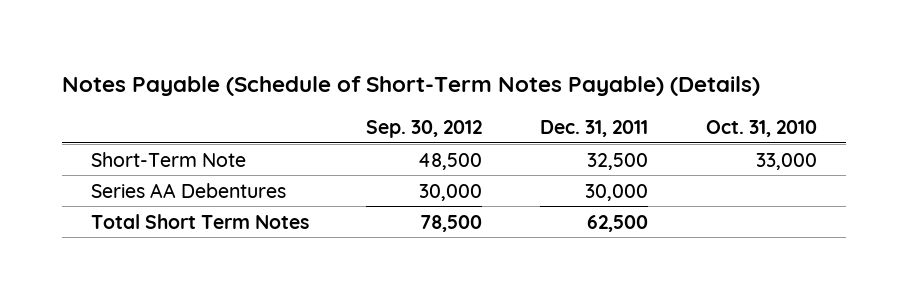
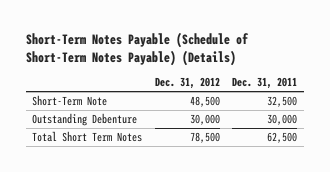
- Notes Payable (Schedule of Short-Term Notes Payable) (Details)
+ Short-Term Notes Payable (Schedule of Short-Term Notes Payable) (Details)
- | Sep. 30, 2012 | Dec. 31, 2011 | Oct. 31, 2010
+ | Dec. 31, 2012 | Dec. 31, 2011
- Series AA Debentures | 30,000 | 30,000 |
+ Outstanding Debenture | 30,000 | 30,000

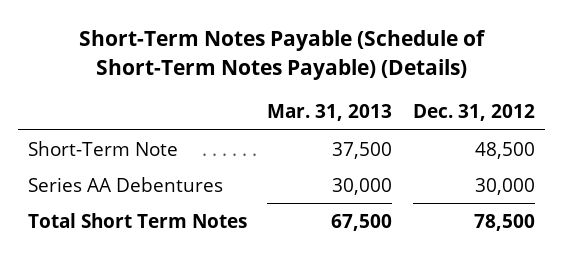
- | Dec. 31, 2012 | Dec. 31, 2011
+ | Mar. 31, 2013 | Dec. 31, 2012
- Outstanding Debenture | 30,000 | 30,000
+ Series AA Debentures | 30,000 | 30,000

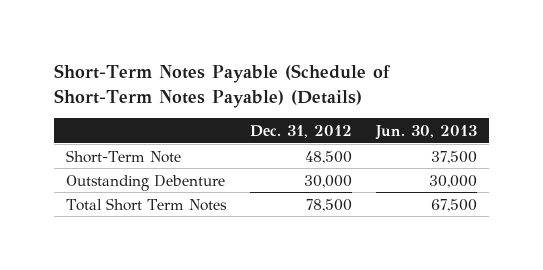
- | Mar. 31, 2013 | Dec. 31, 2012
+ | Dec. 31, 2012 | Jun. 30, 2013
- Series AA Debentures | 30,000 | 30,000
+ Outstanding Debenture | 30,000 | 30,000

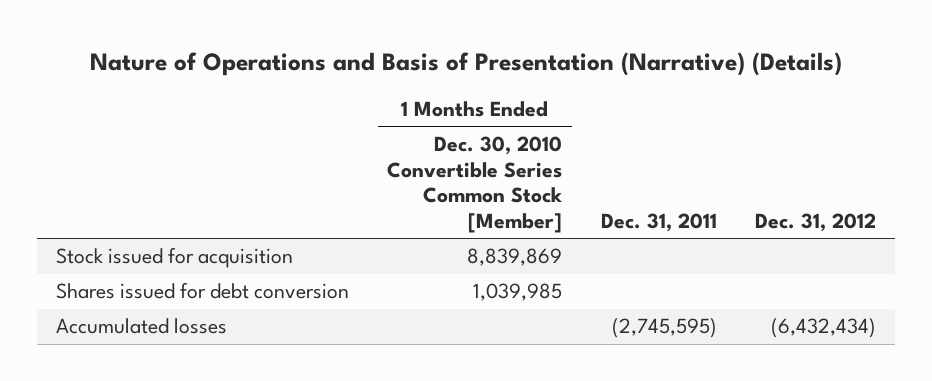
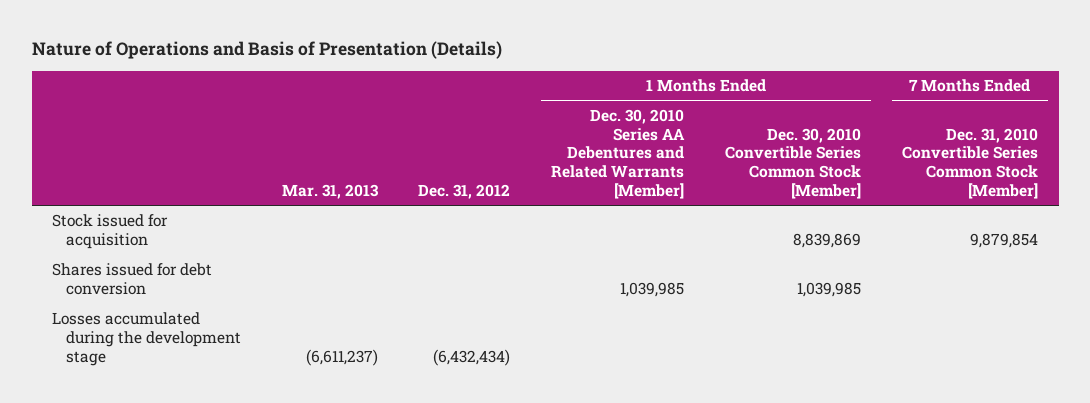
- Nature of Operations and Basis of Presentation (Narrative) (Details)
+ Nature of Operations and Basis of Presentation (Details)
- | 1 Months Ended Dec. 30, 2010 Convertible Series Common Stock [Member] | Dec. 31, 2011 | Dec. 31, 2012
+ | Mar. 31, 2013 | Dec. 31, 2012 | 1 Months Ended Dec. 30, 2010 Series AA Debentures and Related Warrants [Member] | 1 Months Ended Dec. 30, 2010 Convertible Series Common Stock [Member] | 7 Months Ended Dec. 31, 2010 Convertible Series Common Stock [Member]
- Accumulated losses | | (2,745,595) | (6,432,434)
+ Losses accumulated during the development stage | (6,611,237) | (6,432,434) | | |

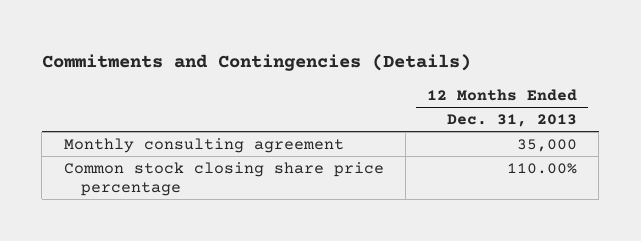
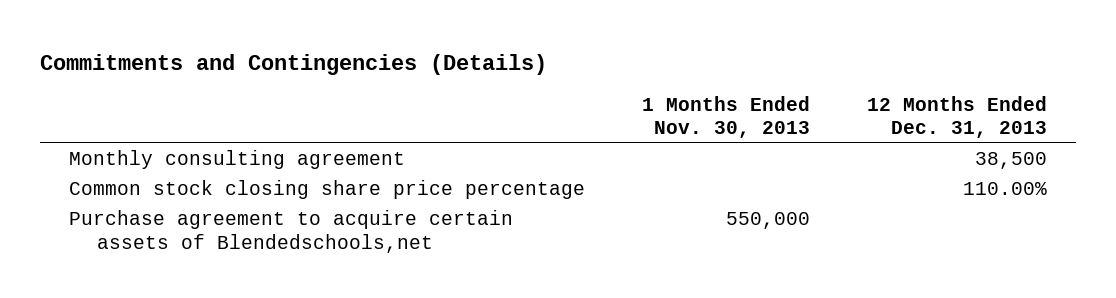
- | 12 Months Ended Dec. 31, 2013
+ | 1 Months Ended Nov. 30, 2013 | 12 Months Ended Dec. 31, 2013
- Monthly consulting agreement | 35,000
+ Monthly consulting agreement | | 38,500
+ Purchase agreement to acquire certain assets of Blendedschools,net | 550,000 |

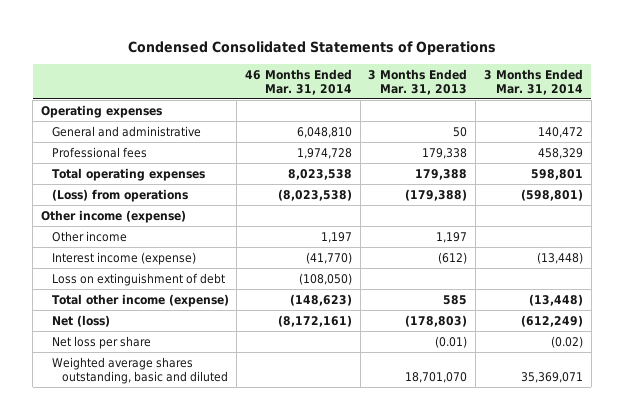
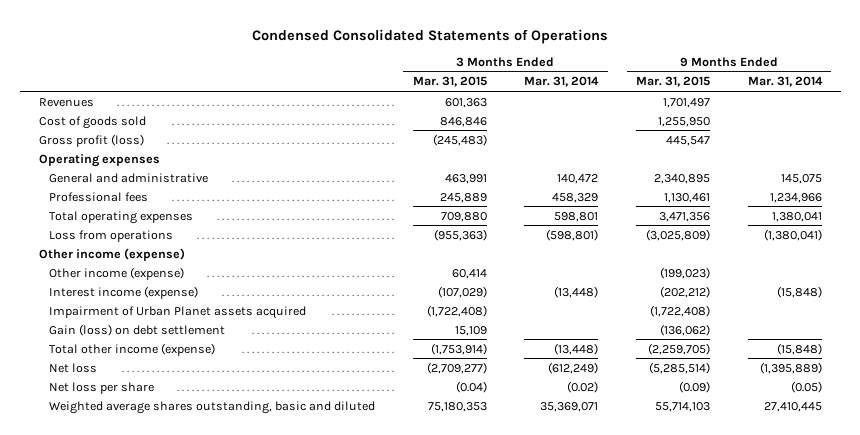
- | 46 Months Ended Mar. 31, 2014 | 3 Months Ended Mar. 31, 2013 | 3 Months Ended Mar. 31, 2014
+ | 3 Months Ended Mar. 31, 2015 | 3 Months Ended Mar. 31, 2014 | 9 Months Ended Mar. 31, 2015 | 9 Months Ended Mar. 31, 2014
+ Revenues | 601,363 | | 1,701,497 |
+ Cost of goods sold | 846,846 | | 1,255,950 |
+ Gross profit (loss) | (245,483) | | 445,547 |
- (Loss) from operations | (8,023,538) | (179,388) | (598,801)
+ Loss from operations | (955,363) | (598,801) | (3,025,809) | (1,380,041)
- Other income | 1,197 | 1,197 |
+ Other income (expense) | 60,414 | | (199,023) |
- Loss on extinguishment of debt | (108,050) | |
+ Impairment of Urban Planet assets acquired | (1,722,408) | | (1,722,408) |
+ Gain (loss) on debt settlement | 15,109 | | (136,062) |
- Net (loss) | (8,172,161) | (178,803) | (612,249)
+ Net loss | (2,709,277) | (612,249) | (5,285,514) | (1,395,889)

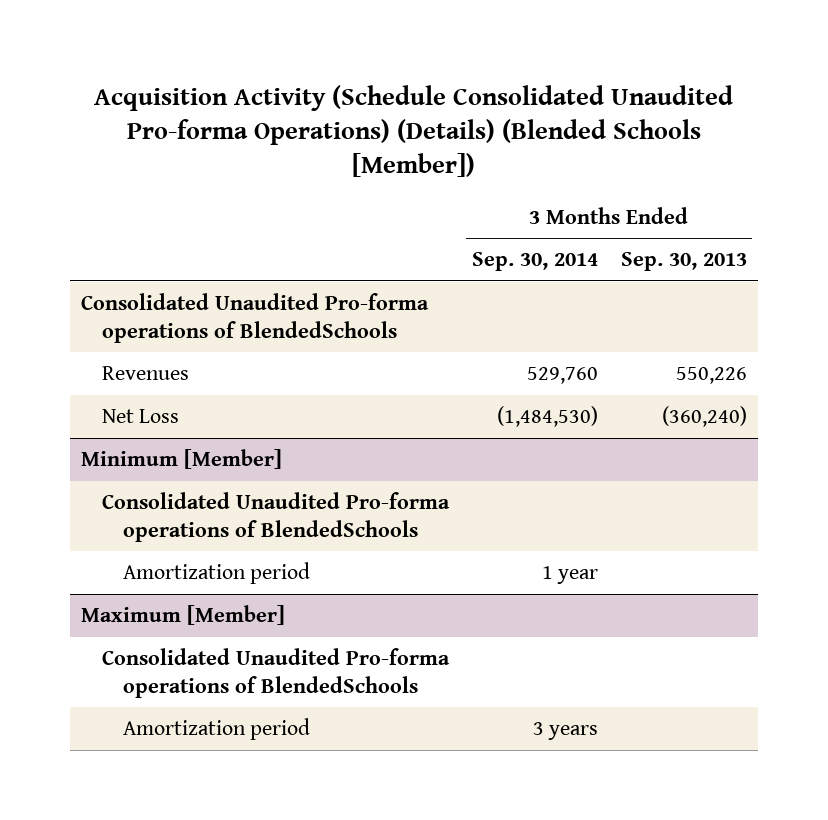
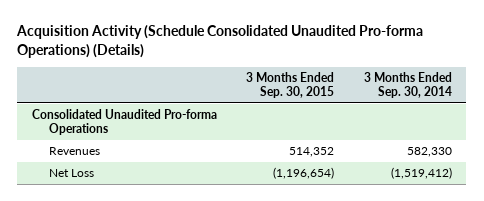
- Acquisition Activity (Schedule Consolidated Unaudited Pro-forma Operations) (Details) (Blended Schools [Member])
+ Acquisition Activity (Schedule Consolidated Unaudited Pro-forma Operations) (Details)
- | 3 Months Ended Sep. 30, 2014 | 3 Months Ended Sep. 30, 2013
+ | 3 Months Ended Sep. 30, 2015 | 3 Months Ended Sep. 30, 2014
- Consolidated Unaudited Pro-forma operations of BlendedSchools
- Revenues | 529,760 | 550,226
- Net Loss | (1,484,530) | (360,240)
- Minimum [Member]
- Consolidated Unaudited Pro-forma operations of BlendedSchools
- Amortization period | 1 year |
- Maximum [Member]
- Consolidated Unaudited Pro-forma operations of BlendedSchools
- Amortization period | 3 years |
+ Consolidated Unaudited Pro-forma Operations
+ Revenues | 514,352 | 582,330
+ Net Loss | (1,196,654) | (1,519,412)

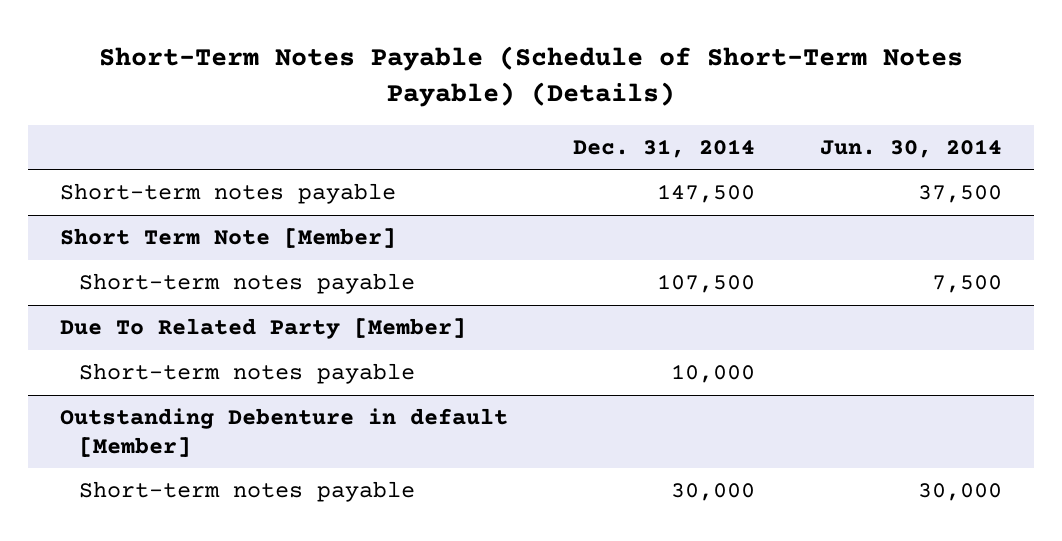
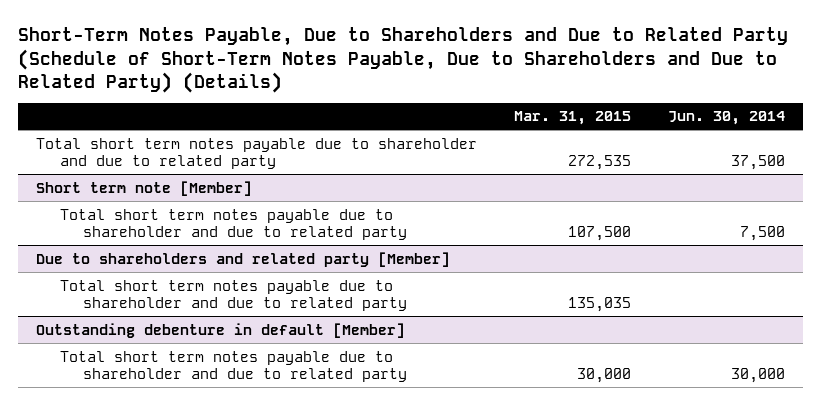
- Short-Term Notes Payable (Schedule of Short-Term Notes Payable) (Details)
+ Short-Term Notes Payable, Due to Shareholders and Due to Related Party (Schedule of Short-Term Notes Payable, Due to Shareholders and Due to Related Party) (Details)
- | Dec. 31, 2014 | Jun. 30, 2014
+ | Mar. 31, 2015 | Jun. 30, 2014
- Short-term notes payable | 147,500 | 37,500
- Short Term Note [Member]
- Short-term notes payable | 107,500 | 7,500
- Due To Related Party [Member]
- Short-term notes payable | 10,000 |
- Outstanding Debenture in default [Member]
- Short-term notes payable | 30,000 | 30,000
+ Total short term notes payable due to shareholder and due to related party | 272,535 | 37,500
+ Short term note [Member]
+ Total short term notes payable due to shareholder and due to related party | 107,500 | 7,500
+ Due to shareholders and related party [Member]
+ Total short term notes payable due to shareholder and due to related party | 135,035 |
+ Outstanding debenture in default [Member]
+ Total short term notes payable due to shareholder and due to related party | 30,000 | 30,000

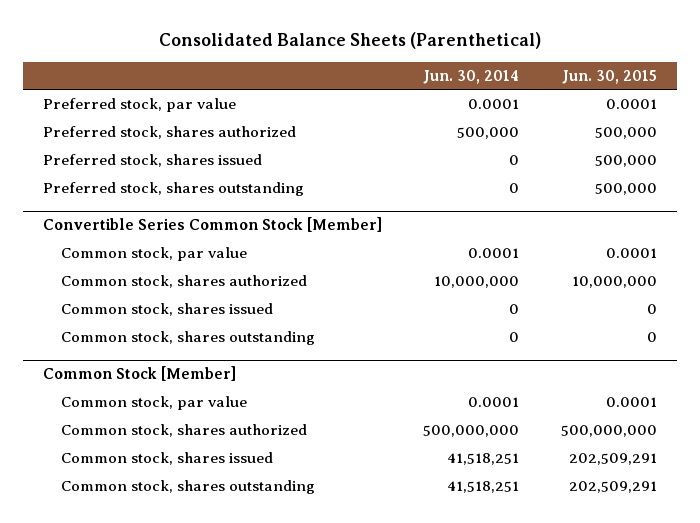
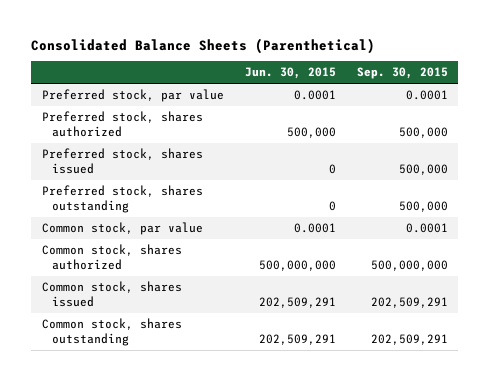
- | Jun. 30, 2014 | Jun. 30, 2015
+ | Jun. 30, 2015 | Sep. 30, 2015
- Preferred stock, shares issued | 0 | 500,000
- Preferred stock, shares outstanding | 0 | 500,000
- Convertible Series Common Stock [Member]
- Common stock, par value | 0.0001 | 0.0001
- Common stock, shares authorized | 10,000,000 | 10,000,000
- Common stock, shares issued | 0 | 0
- Common stock, shares outstanding | 0 | 0
- Common Stock [Member]
+ Preferred stock, shares issued | 0 | 500,000
+ Preferred stock, shares outstanding | 0 | 500,000

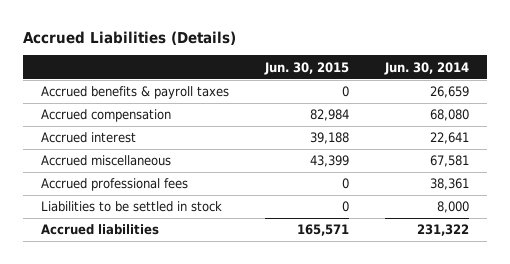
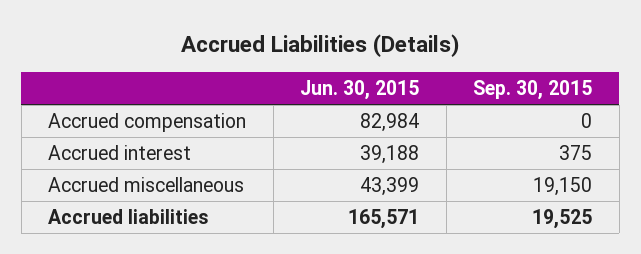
- | Jun. 30, 2015 | Jun. 30, 2014
+ | Jun. 30, 2015 | Sep. 30, 2015
- Accrued benefits & payroll taxes | 0 | 26,659
- Accrued professional fees | 0 | 38,361
- Liabilities to be settled in stock | 0 | 8,000

